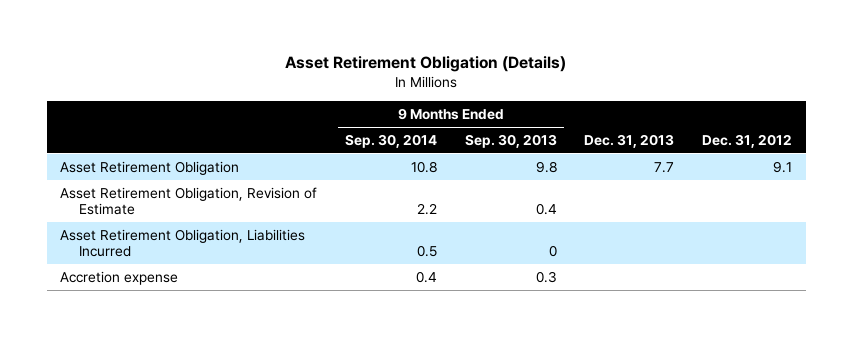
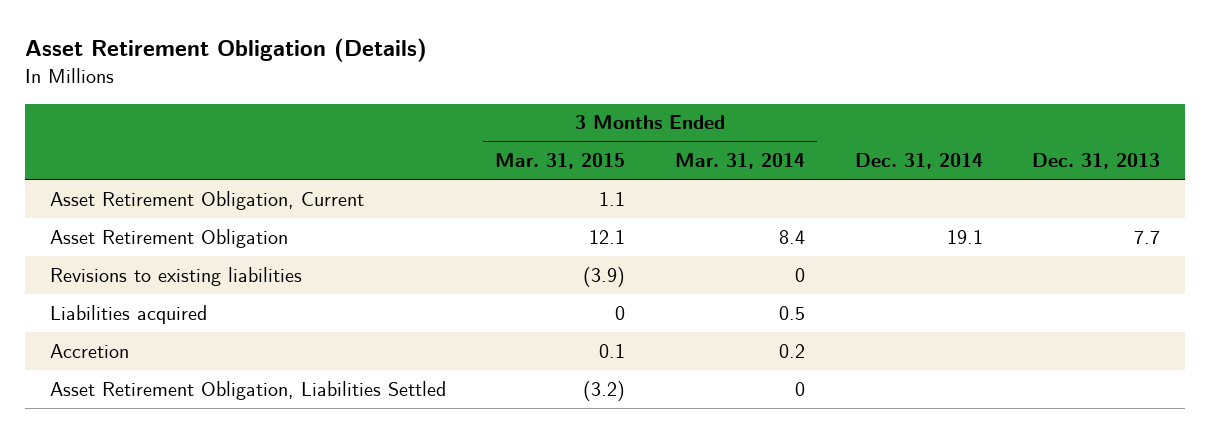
- | 9 Months Ended Sep. 30, 2014 | 9 Months Ended Sep. 30, 2013 | Dec. 31, 2013 | Dec. 31, 2012
+ | 3 Months Ended Mar. 31, 2015 | 3 Months Ended Mar. 31, 2014 | Dec. 31, 2014 | Dec. 31, 2013
+ Asset Retirement Obligation, Current | 1.1 | | |
- Asset Retirement Obligation, Revision of Estimate | 2.2 | 0.4 | |
- Asset Retirement Obligation, Liabilities Incurred | 0.5 | 0 | |
- Accretion expense | 0.4 | 0.3 | |
+ Revisions to existing liabilities | (3.9) | 0 | |
+ Liabilities acquired | 0 | 0.5 | |
+ Accretion | 0.1 | 0.2 | |
+ Asset Retirement Obligation, Liabilities Settled | (3.2) | 0 | |

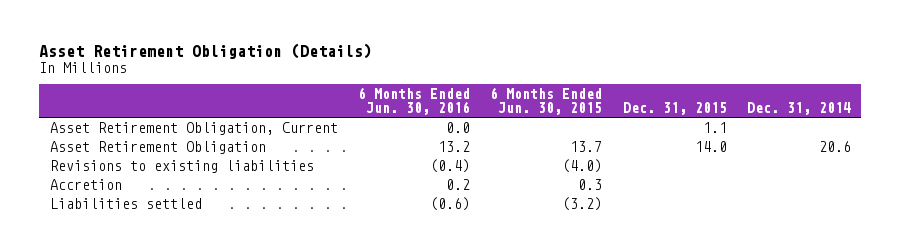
- | 3 Months Ended Mar. 31, 2015 | 3 Months Ended Mar. 31, 2014 | Dec. 31, 2014 | Dec. 31, 2013
+ | 6 Months Ended Jun. 30, 2016 | 6 Months Ended Jun. 30, 2015 | Dec. 31, 2015 | Dec. 31, 2014
- Asset Retirement Obligation | 12.1 | 8.4 | 19.1 | 7.7
+ Asset Retirement Obligation | 13.2 | 13.7 | 14.0 | 20.6
- Liabilities acquired | 0 | 0.5 | |
- Asset Retirement Obligation, Liabilities Settled | (3.2) | 0 | |
+ Liabilities settled | (0.6) | (3.2) | |

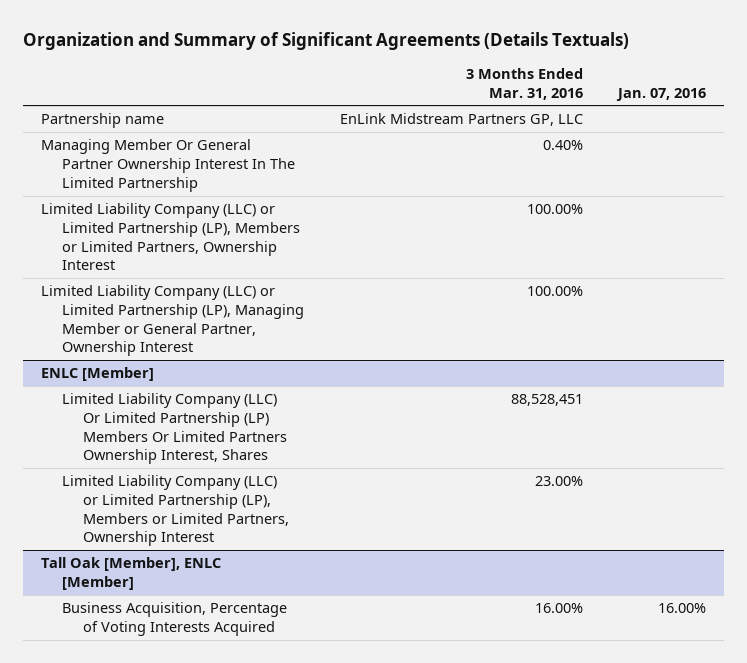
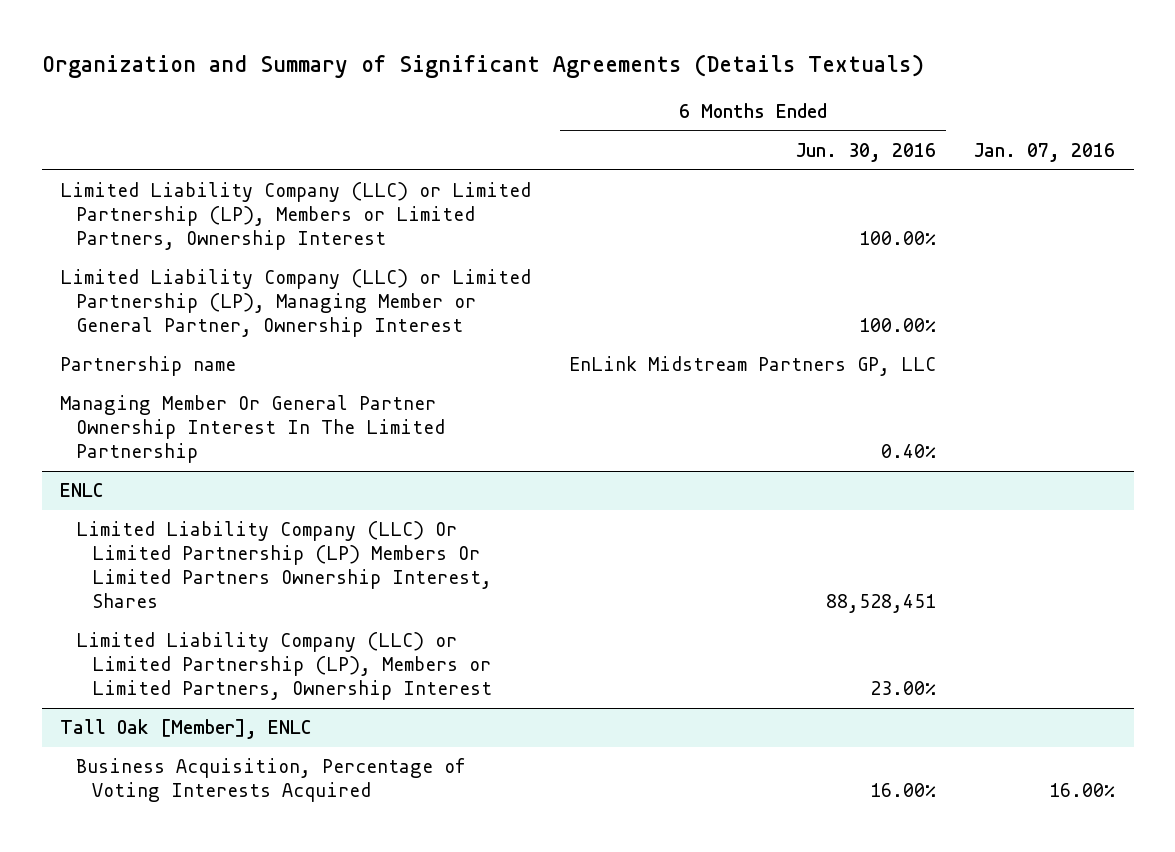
- | 3 Months Ended Mar. 31, 2016 | Jan. 07, 2016
+ | 6 Months Ended Jun. 30, 2016 | Jan. 07, 2016
- ENLC [Member]
moved down: Partnership name | EnLink Midstream Partners GP, LLC |
moved down: Managing Member Or General Partner Ownership Interest In The Limited Partnership | 0.40% |
+ ENLC
- Tall Oak [Member], ENLC [Member]
+ Tall Oak [Member], ENLC

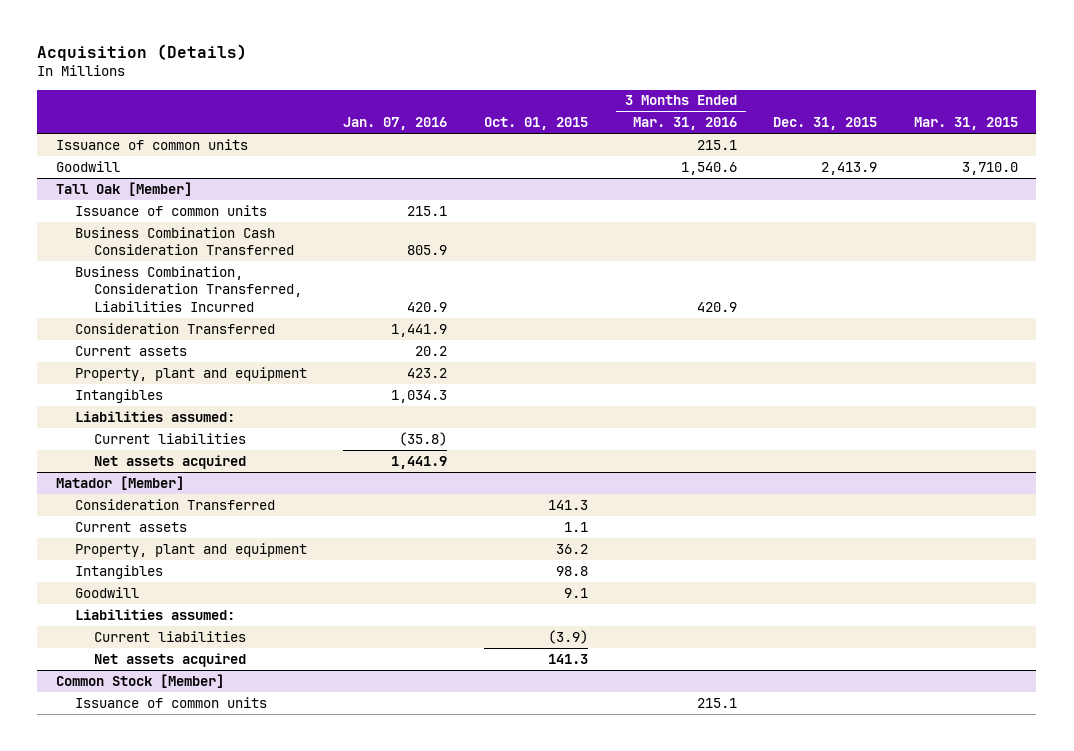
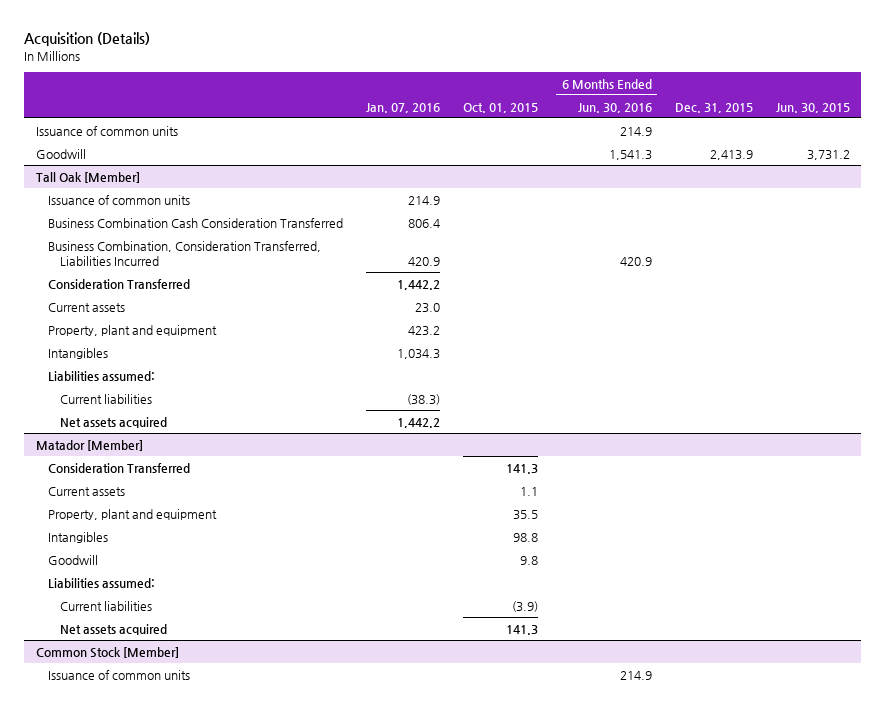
- | Jan. 07, 2016 | Oct. 01, 2015 | 3 Months Ended Mar. 31, 2016 | Dec. 31, 2015 | Mar. 31, 2015
+ | Jan. 07, 2016 | Oct. 01, 2015 | 6 Months Ended Jun. 30, 2016 | Dec. 31, 2015 | Jun. 30, 2015
@ Tall Oak [Member]
- Issuance of common units | 215.1 | | | |
- Business Combination Cash Consideration Transferred | 805.9 | | | |
+ Issuance of common units | 214.9 | | | |
+ Business Combination Cash Consideration Transferred | 806.4 | | | |
- Consideration Transferred | 1,441.9 | | | |
- Current assets | 20.2 | | | |
+ Consideration Transferred | 1,442.2 | | | |
+ Current assets | 23.0 | | | |
- Current liabilities | (35.8) | | | |
- Net assets acquired | 1,441.9 | | | |
+ Current liabilities | (38.3) | | | |
+ Net assets acquired | 1,442.2 | | | |
@ Matador [Member]
- Property, plant and equipment | | 36.2 | | |
+ Property, plant and equipment | | 35.5 | | |
- Goodwill | | 9.1 | | |
+ Goodwill | | 9.8 | | |

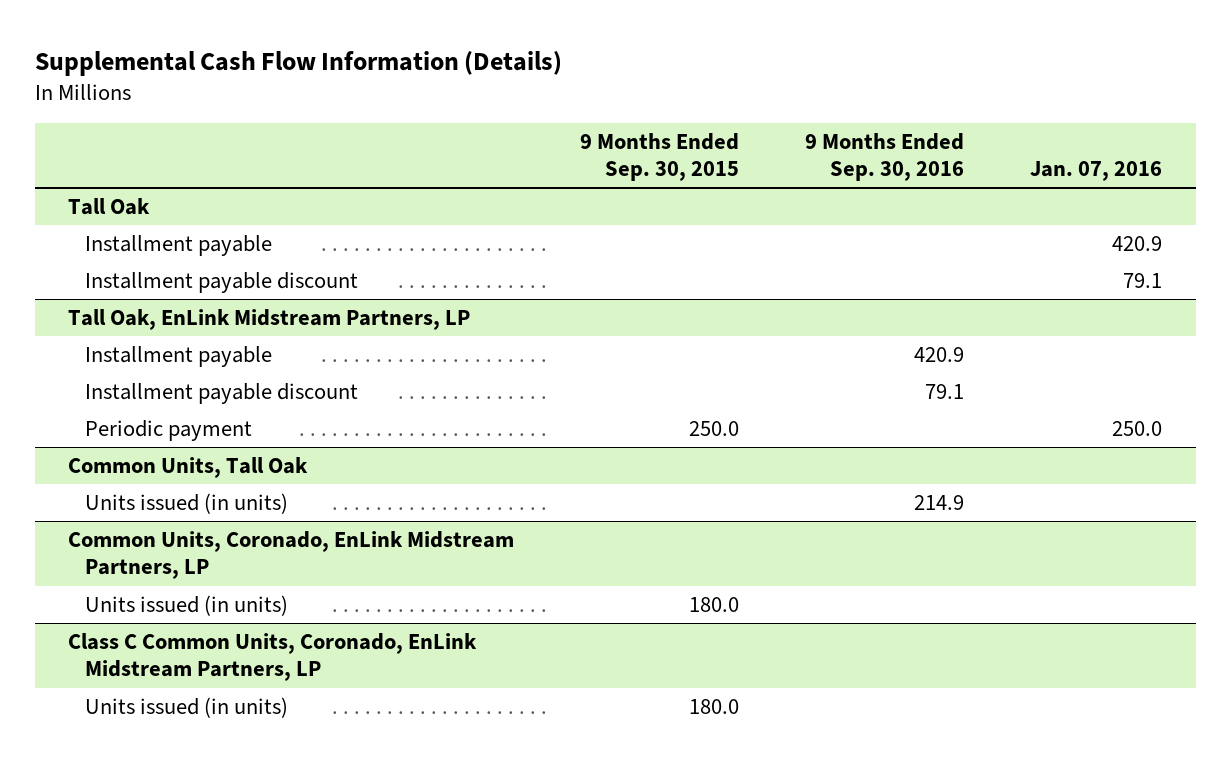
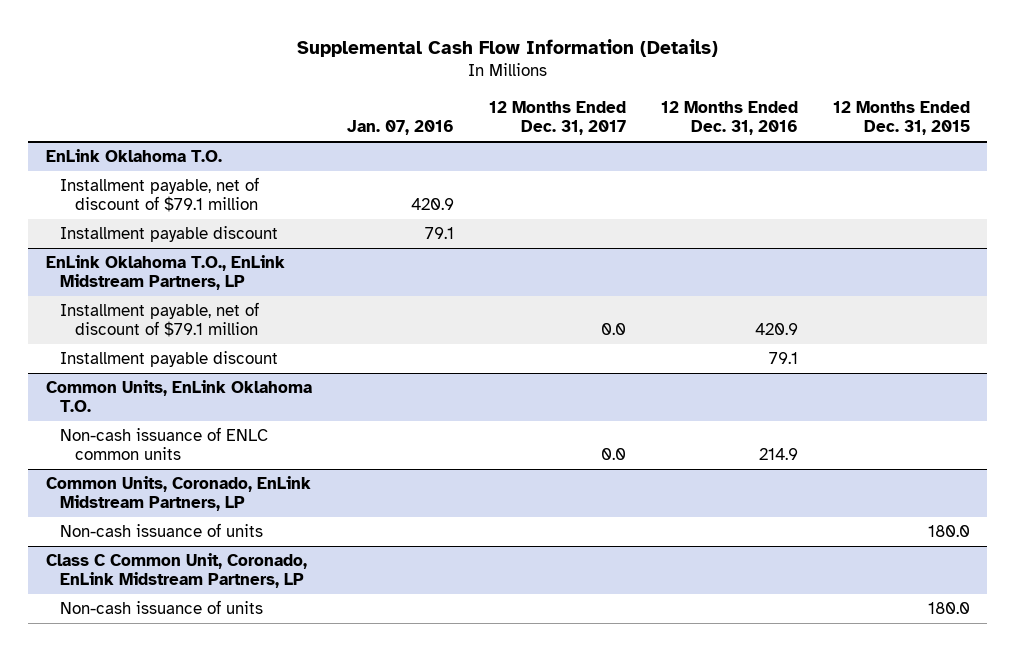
- | 9 Months Ended Sep. 30, 2015 | 9 Months Ended Sep. 30, 2016 | Jan. 07, 2016
+ | Jan. 07, 2016 | 12 Months Ended Dec. 31, 2017 | 12 Months Ended Dec. 31, 2016 | 12 Months Ended Dec. 31, 2015
- Tall Oak
- Installment payable | | | 420.9
+ EnLink Oklahoma T.O.
+ Installment payable, net of discount of $79.1 million | 420.9 | | |
- Tall Oak, EnLink Midstream Partners, LP
- Installment payable | | 420.9 |
- Installment payable discount | | 79.1 |
- Periodic payment | 250.0 | | 250.0
- Common Units, Tall Oak
- Units issued (in units) | | 214.9 |
+ EnLink Oklahoma T.O., EnLink Midstream Partners, LP
+ Installment payable, net of discount of $79.1 million | | 0.0 | 420.9 |
+ Installment payable discount | | | 79.1 |
+ Common Units, EnLink Oklahoma T.O.
+ Non-cash issuance of ENLC common units | | 0.0 | 214.9 |
@ Common Units, Coronado, EnLink Midstream Partners, LP
- Units issued (in units) | 180.0 | |
- Class C Common Units, Coronado, EnLink Midstream Partners, LP
- Units issued (in units) | 180.0 | |
@ Common Units, Coronado, EnLink Midstream Partners, LP
+ Non-cash issuance of units | | | | 180.0
+ Class C Common Unit, Coronado, EnLink Midstream Partners, LP
+ Non-cash issuance of units | | | | 180.0

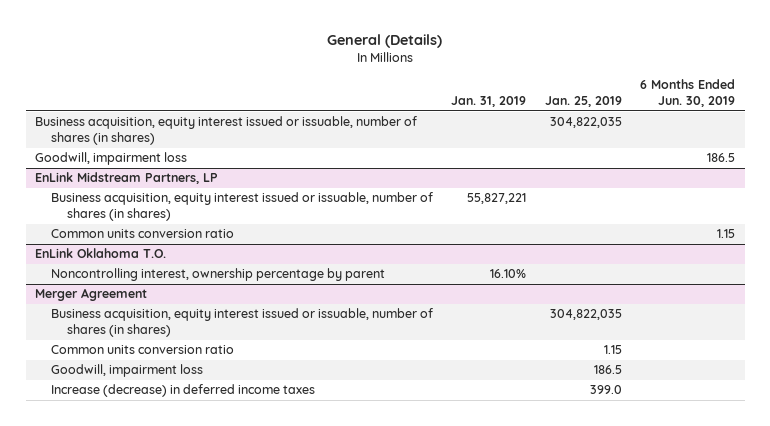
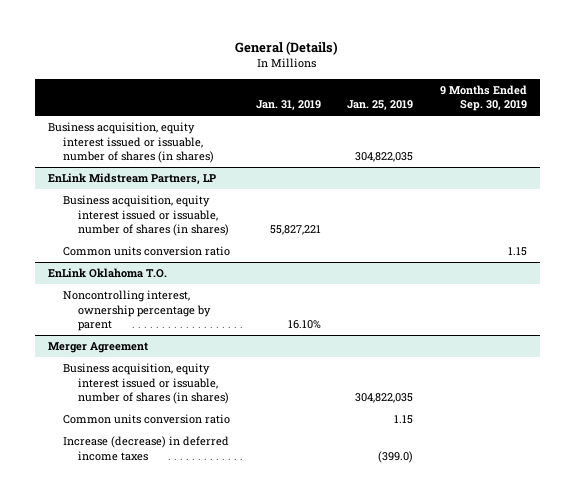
- | Jan. 31, 2019 | Jan. 25, 2019 | 6 Months Ended Jun. 30, 2019
+ | Jan. 31, 2019 | Jan. 25, 2019 | 9 Months Ended Sep. 30, 2019
- Goodwill, impairment loss | | | 186.5
@ Merger Agreement
- Goodwill, impairment loss | | 186.5 |
- Increase (decrease) in deferred income taxes | | 399.0 |
+ Increase (decrease) in deferred income taxes | | (399.0) |

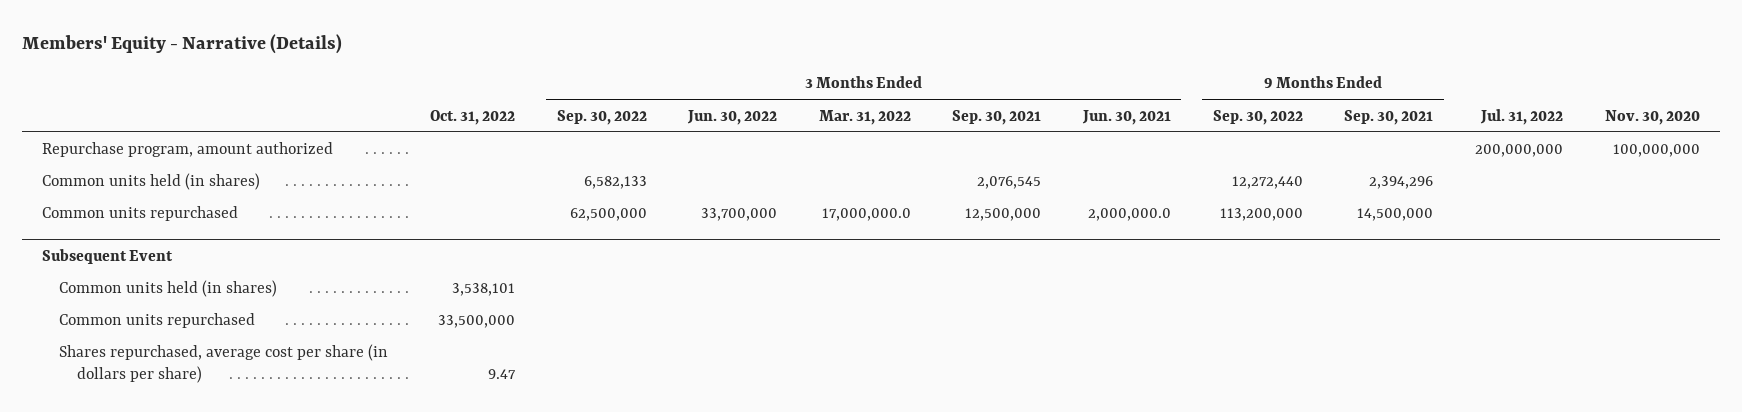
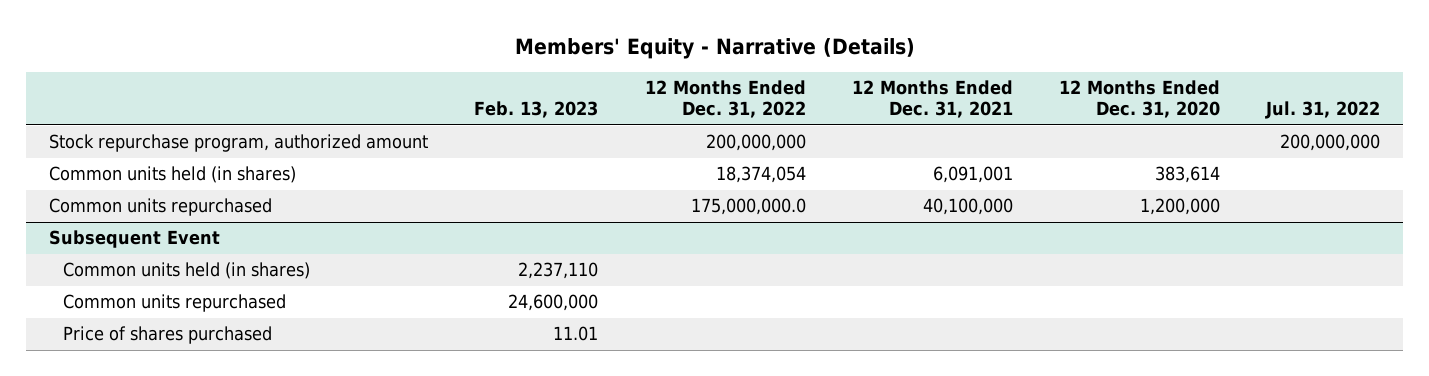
- | Oct. 31, 2022 | 3 Months Ended Sep. 30, 2022 | 3 Months Ended Jun. 30, 2022 | 3 Months Ended Mar. 31, 2022 | 3 Months Ended Sep. 30, 2021 | 3 Months Ended Jun. 30, 2021 | 9 Months Ended Sep. 30, 2022 | 9 Months Ended Sep. 30, 2021 | Jul. 31, 2022 | Nov. 30, 2020
+ | Feb. 13, 2023 | 12 Months Ended Dec. 31, 2022 | 12 Months Ended Dec. 31, 2021 | 12 Months Ended Dec. 31, 2020 | Jul. 31, 2022
- Repurchase program, amount authorized | | | | | | | | | 200,000,000 | 100,000,000
+ Stock repurchase program, authorized amount | | 200,000,000 | | | 200,000,000
@ Subsequent Event
- Shares repurchased, average cost per share (in dollars per share) | 9.47 | | | | | | | | |
+ Price of shares purchased | 11.01 | | | |

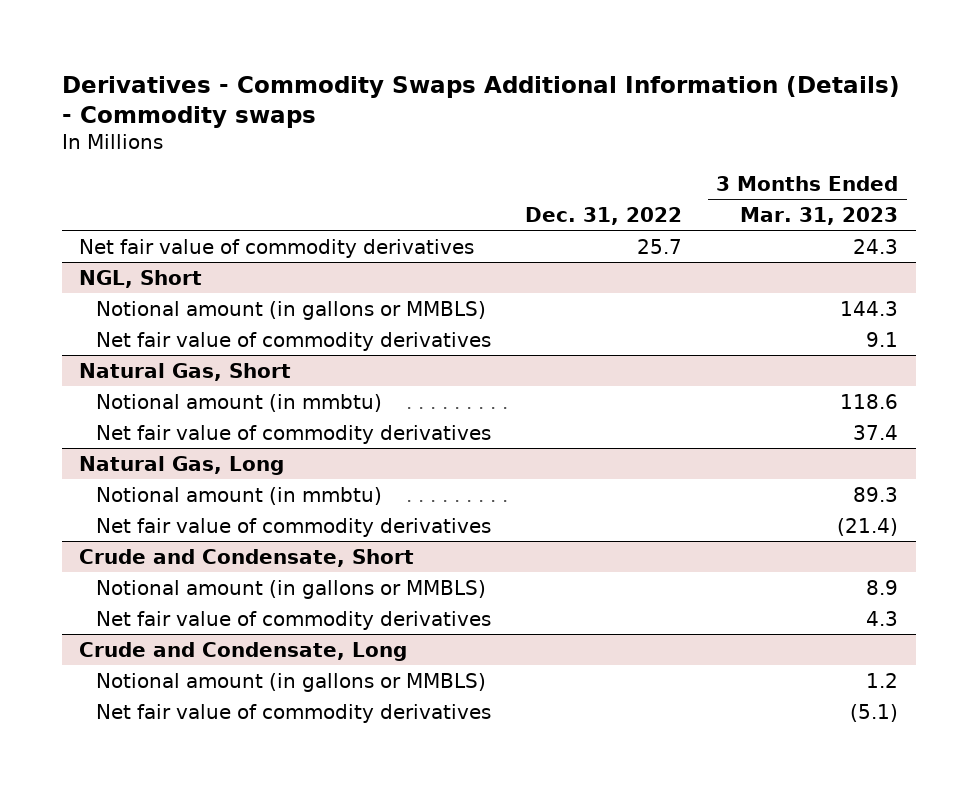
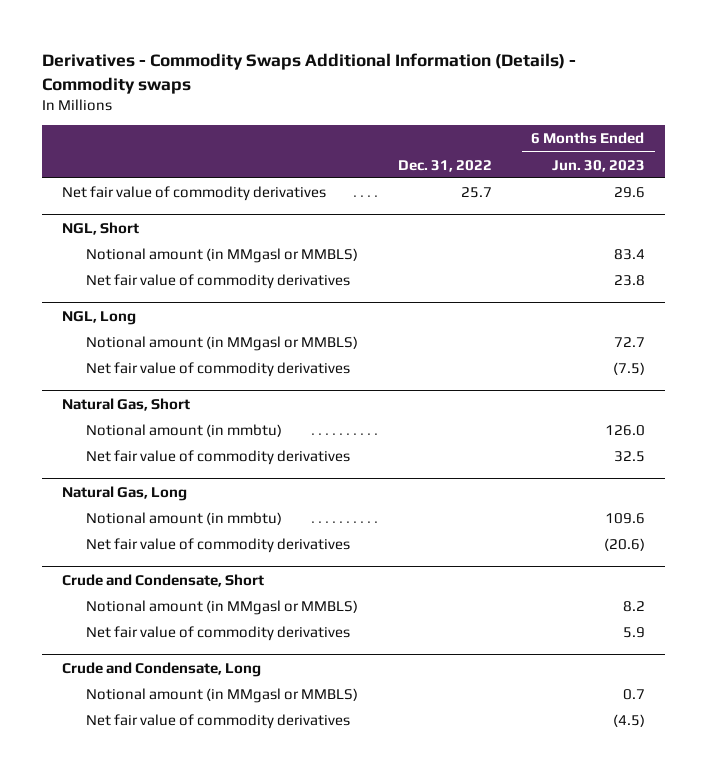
- | Dec. 31, 2022 | 3 Months Ended Mar. 31, 2023
+ | Dec. 31, 2022 | 6 Months Ended Jun. 30, 2023
@ NGL, Short
- Notional amount (in gallons or MMBLS) | | 144.3
+ Notional amount (in MMgasl or MMBLS) | | 83.4
+ NGL, Long
+ Notional amount (in MMgasl or MMBLS) | | 72.7
+ Net fair value of commodity derivatives | | (7.5)
@ Crude and Condensate, Short
- Notional amount (in gallons or MMBLS) | | 8.9
+ Notional amount (in MMgasl or MMBLS) | | 8.2
@ Crude and Condensate, Long
- Notional amount (in gallons or MMBLS) | | 1.2
+ Notional amount (in MMgasl or MMBLS) | | 0.7

